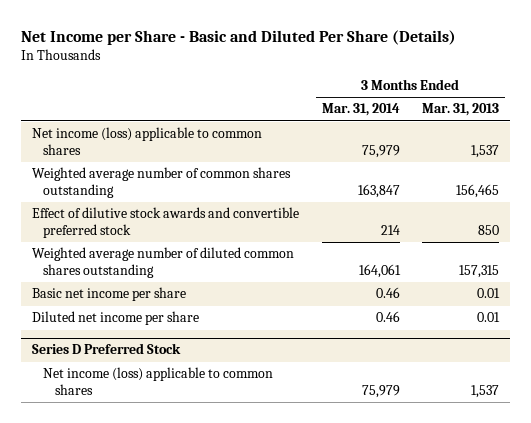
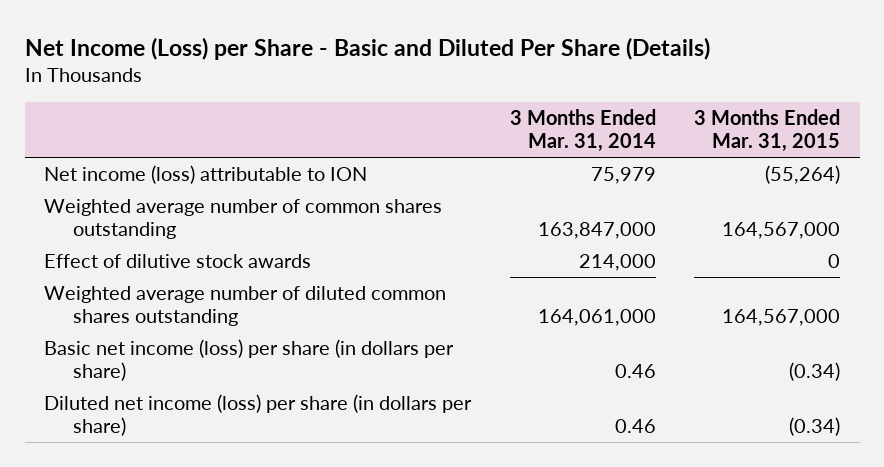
- Net Income per Share - Basic and Diluted Per Share (Details)
+ Net Income (Loss) per Share - Basic and Diluted Per Share (Details)
- | 3 Months Ended Mar. 31, 2014 | 3 Months Ended Mar. 31, 2013
+ | 3 Months Ended Mar. 31, 2014 | 3 Months Ended Mar. 31, 2015
- Net income (loss) applicable to common shares | 75,979 | 1,537
- Weighted average number of common shares outstanding | 163,847 | 156,465
- Effect of dilutive stock awards and convertible preferred stock | 214 | 850
- Weighted average number of diluted common shares outstanding | 164,061 | 157,315
- Basic net income per share | 0.46 | 0.01
- Diluted net income per share | 0.46 | 0.01
- Series D Preferred Stock
- Net income (loss) applicable to common shares | 75,979 | 1,537
+ Net income (loss) attributable to ION | 75,979 | (55,264)
+ Weighted average number of common shares outstanding | 163,847,000 | 164,567,000
+ Effect of dilutive stock awards | 214,000 | 0
+ Weighted average number of diluted common shares outstanding | 164,061,000 | 164,567,000
+ Basic net income (loss) per share (in dollars per share) | 0.46 | (0.34)
+ Diluted net income (loss) per share (in dollars per share) | 0.46 | (0.34)

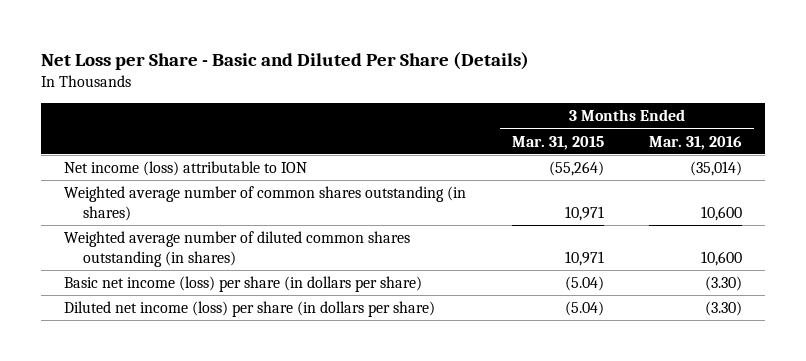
- Net Income (Loss) per Share - Basic and Diluted Per Share (Details)
+ Net Loss per Share - Basic and Diluted Per Share (Details)
- | 3 Months Ended Mar. 31, 2014 | 3 Months Ended Mar. 31, 2015
+ | 3 Months Ended Mar. 31, 2015 | 3 Months Ended Mar. 31, 2016
- Weighted average number of common shares outstanding | 163,847,000 | 164,567,000
- Effect of dilutive stock awards | 214,000 | 0
- Weighted average number of diluted common shares outstanding | 164,061,000 | 164,567,000
- Basic net income (loss) per share (in dollars per share) | 0.46 | (0.34)
- Diluted net income (loss) per share (in dollars per share) | 0.46 | (0.34)
+ Weighted average number of common shares outstanding (in shares) | 10,971 | 10,600
+ Weighted average number of diluted common shares outstanding (in shares) | 10,971 | 10,600
+ Basic net income (loss) per share (in dollars per share) | (5.04) | (3.30)
+ Diluted net income (loss) per share (in dollars per share) | (5.04) | (3.30)

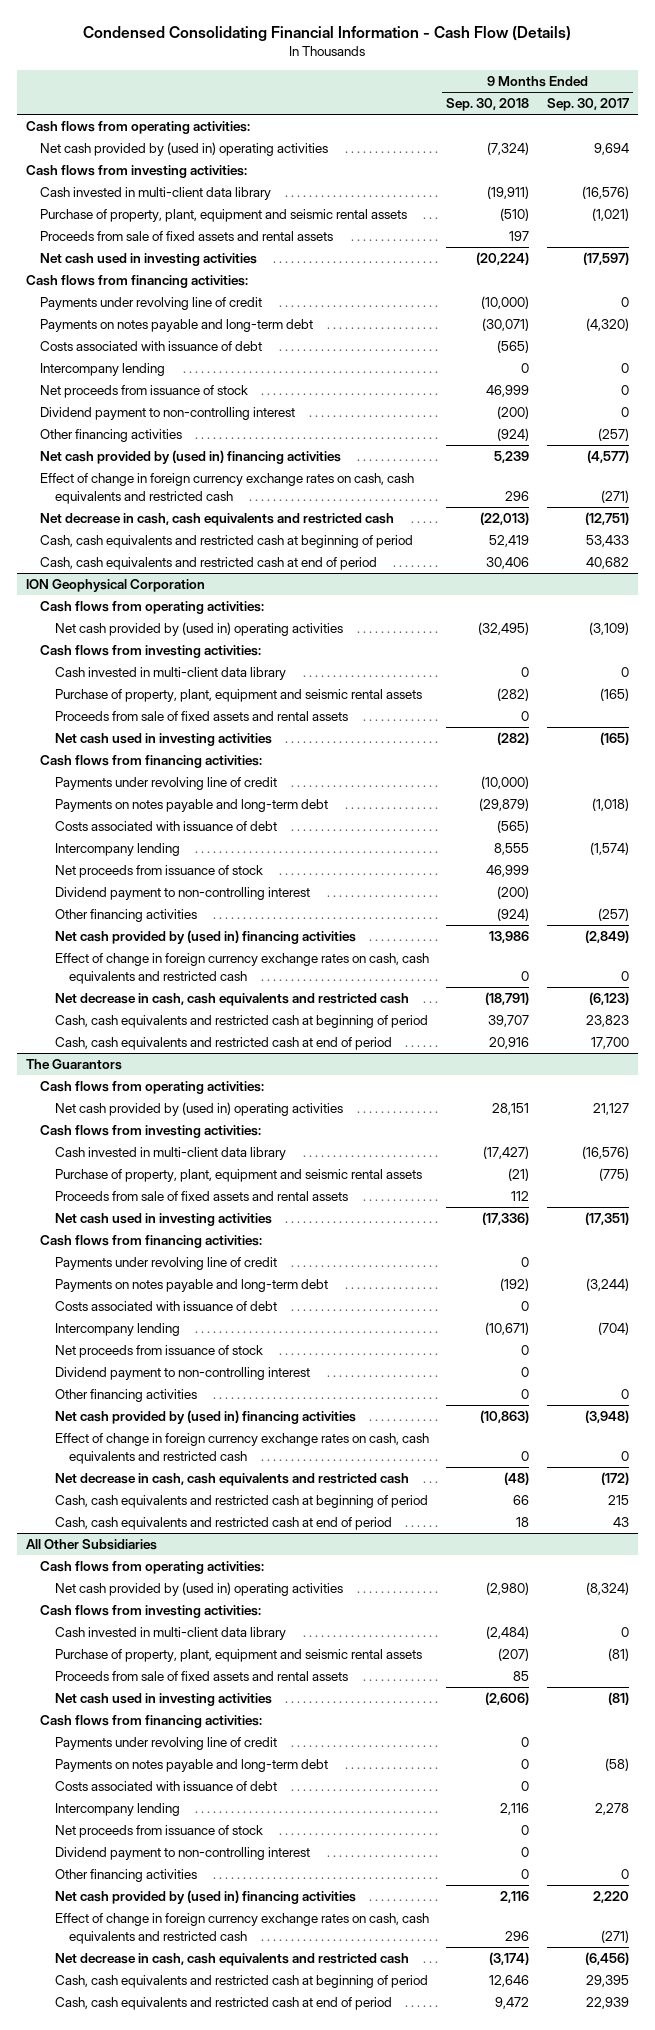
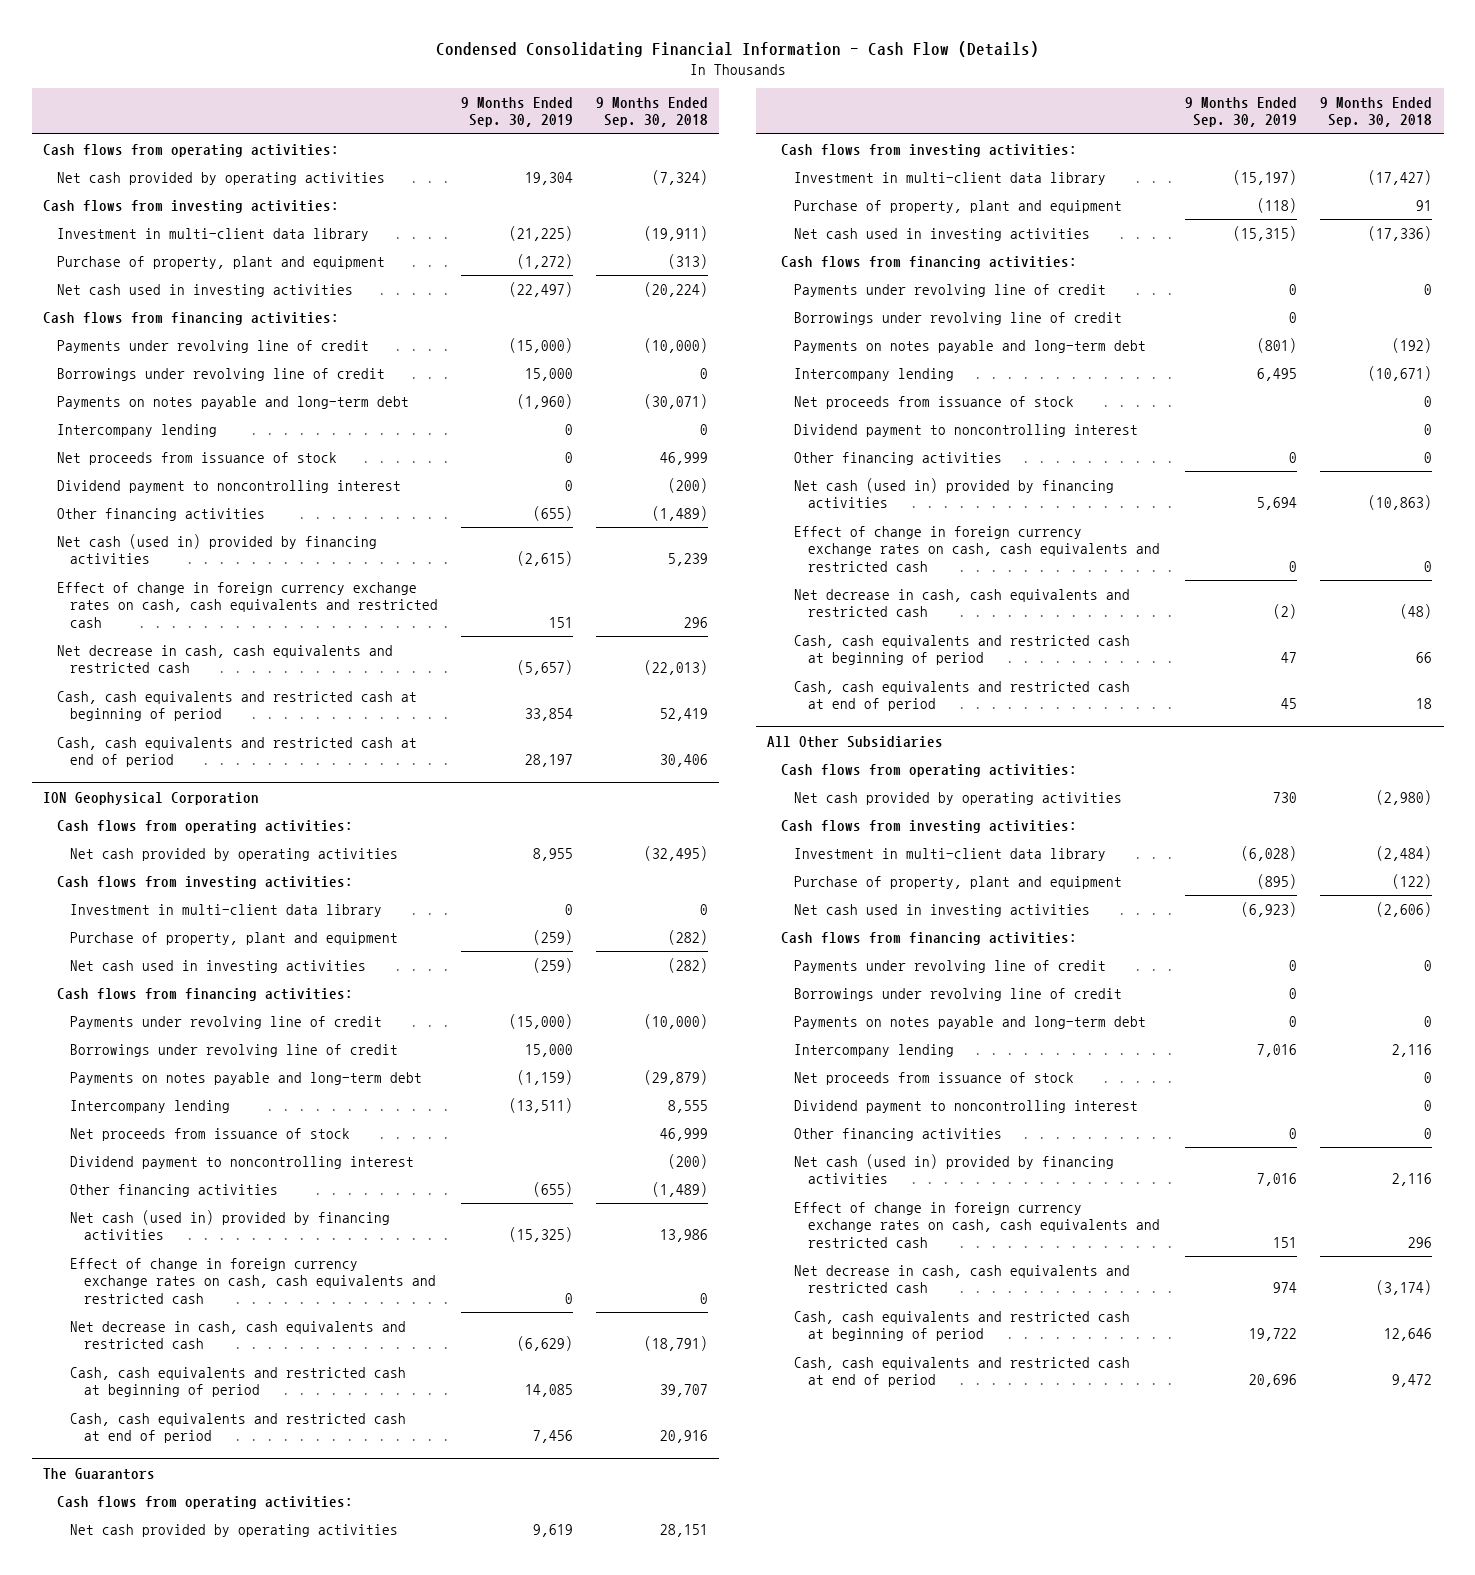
- | 9 Months Ended Sep. 30, 2018 | 9 Months Ended Sep. 30, 2017
+ | 9 Months Ended Sep. 30, 2019 | 9 Months Ended Sep. 30, 2018
- Net cash provided by (used in) operating activities | (7,324) | 9,694
+ Net cash provided by operating activities | 19,304 | (7,324)
- Cash invested in multi-client data library | (19,911) | (16,576)
- Purchase of property, plant, equipment and seismic rental assets | (510) | (1,021)
- Proceeds from sale of fixed assets and rental assets | 197 |
+ Investment in multi-client data library | (21,225) | (19,911)
+ Purchase of property, plant and equipment | (1,272) | (313)
+ Borrowings under revolving line of credit | 15,000 | 0
- Costs associated with issuance of debt | (565) |
- Dividend payment to non-controlling interest | (200) | 0
- Other financing activities | (924) | (257)
- Net cash provided by (used in) financing activities | 5,239 | (4,577)
+ Dividend payment to noncontrolling interest | 0 | (200)
+ Other financing activities | (655) | (1,489)
+ Net cash (used in) provided by financing activities | (2,615) | 5,239
@ ION Geophysical Corporation
- Net cash provided by (used in) operating activities | (32,495) | (3,109)
+ Net cash provided by operating activities | 8,955 | (32,495)
- Cash invested in multi-client data library | 0 | 0
- Purchase of property, plant, equipment and seismic rental assets | (282) | (165)
- Proceeds from sale of fixed assets and rental assets | 0 |
+ Investment in multi-client data library | 0 | 0
+ Purchase of property, plant and equipment | (259) | (282)
+ Borrowings under revolving line of credit | 15,000 |
- Costs associated with issuance of debt | (565) |
- Dividend payment to non-controlling interest | (200) |
- Other financing activities | (924) | (257)
- Net cash provided by (used in) financing activities | 13,986 | (2,849)
+ Dividend payment to noncontrolling interest | | (200)
+ Other financing activities | (655) | (1,489)
+ Net cash (used in) provided by financing activities | (15,325) | 13,986
@ The Guarantors
- Net cash provided by (used in) operating activities | 28,151 | 21,127
+ Net cash provided by operating activities | 9,619 | 28,151
- Cash invested in multi-client data library | (17,427) | (16,576)
- Purchase of property, plant, equipment and seismic rental assets | (21) | (775)
- Proceeds from sale of fixed assets and rental assets | 112 |
+ Investment in multi-client data library | (15,197) | (17,427)
+ Purchase of property, plant and equipment | (118) | 91
+ Borrowings under revolving line of credit | 0 |
- Costs associated with issuance of debt | 0 |
- Dividend payment to non-controlling interest | 0 |
+ Dividend payment to noncontrolling interest | | 0
- Net cash provided by (used in) financing activities | (10,863) | (3,948)
+ Net cash (used in) provided by financing activities | 5,694 | (10,863)
@ All Other Subsidiaries
- Net cash provided by (used in) operating activities | (2,980) | (8,324)
+ Net cash provided by operating activities | 730 | (2,980)
- Cash invested in multi-client data library | (2,484) | 0
- Purchase of property, plant, equipment and seismic rental assets | (207) | (81)
- Proceeds from sale of fixed assets and rental assets | 85 |
+ Investment in multi-client data library | (6,028) | (2,484)
+ Purchase of property, plant and equipment | (895) | (122)
+ Borrowings under revolving line of credit | 0 |
- Costs associated with issuance of debt | 0 |
- Dividend payment to non-controlling interest | 0 |
+ Dividend payment to noncontrolling interest | | 0
- Net cash provided by (used in) financing activities | 2,116 | 2,220
+ Net cash (used in) provided by financing activities | 7,016 | 2,116

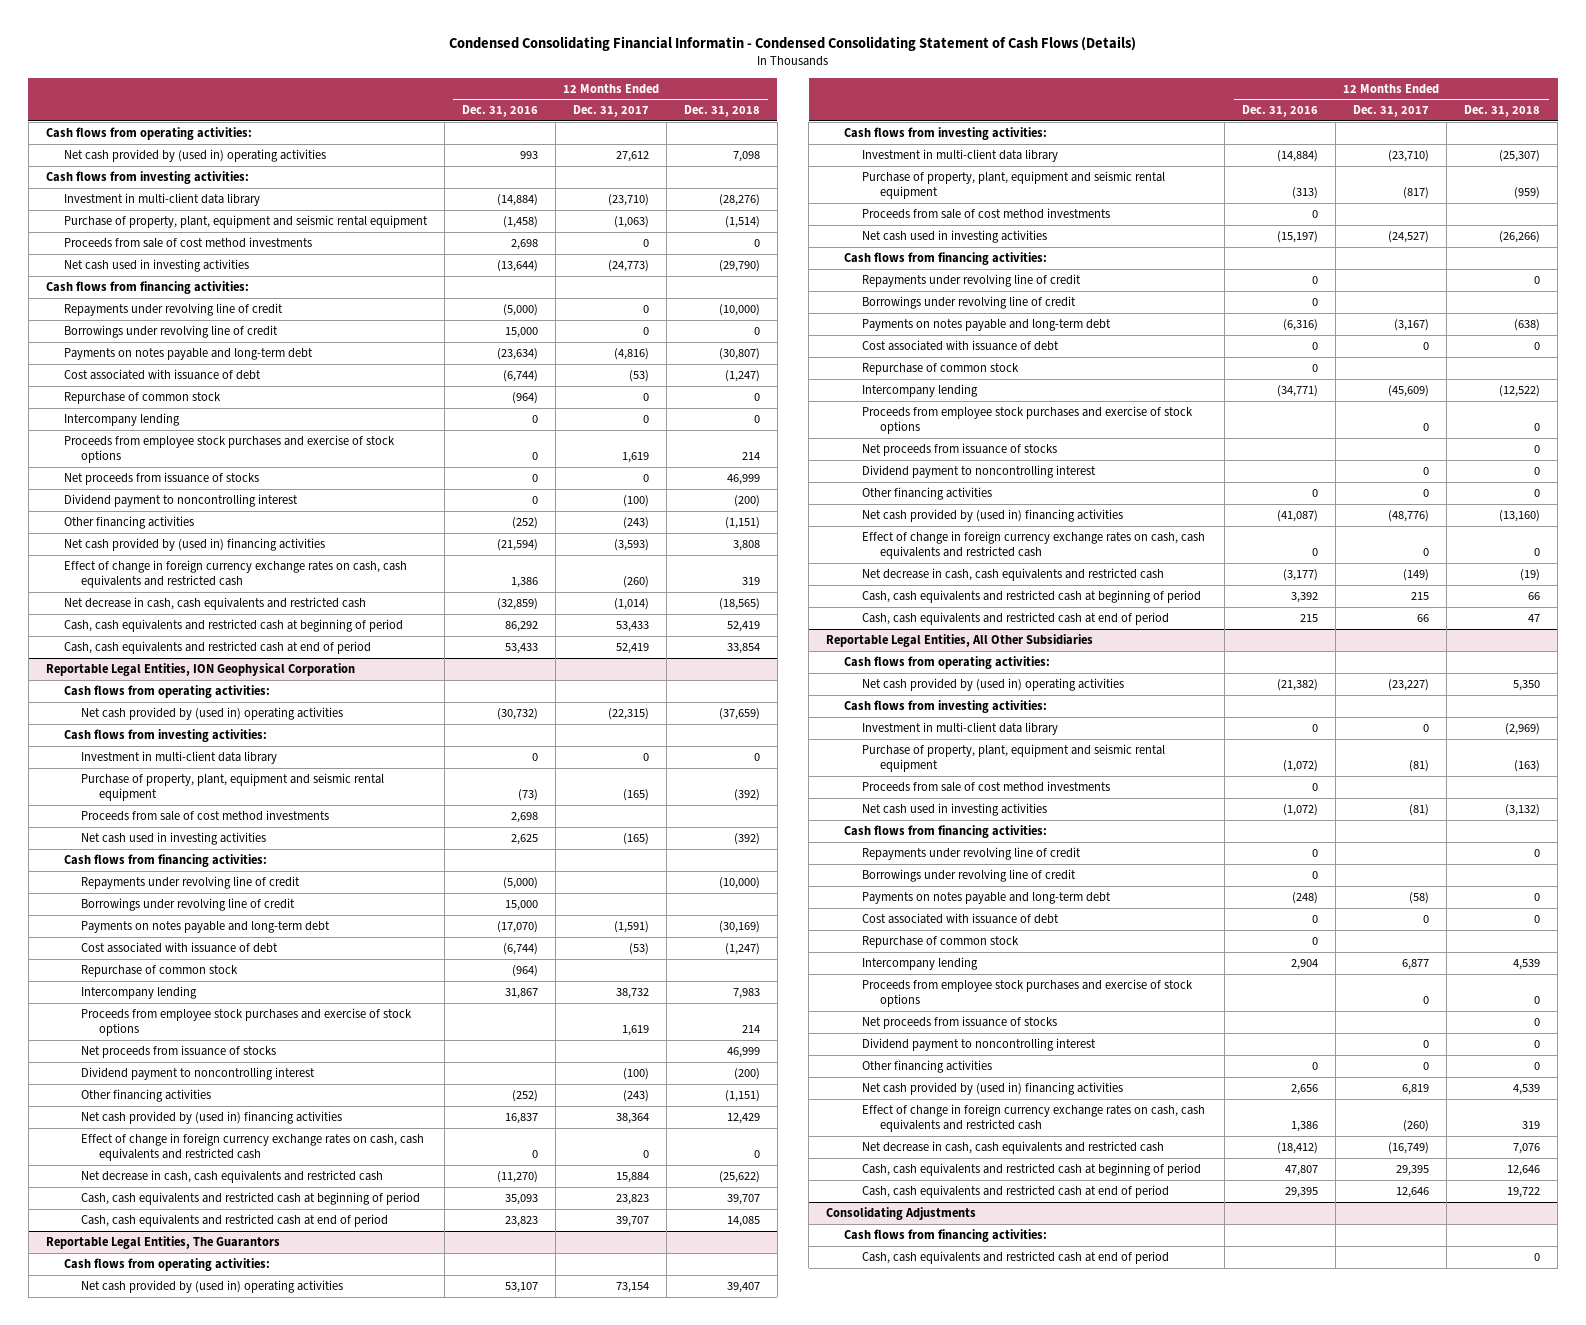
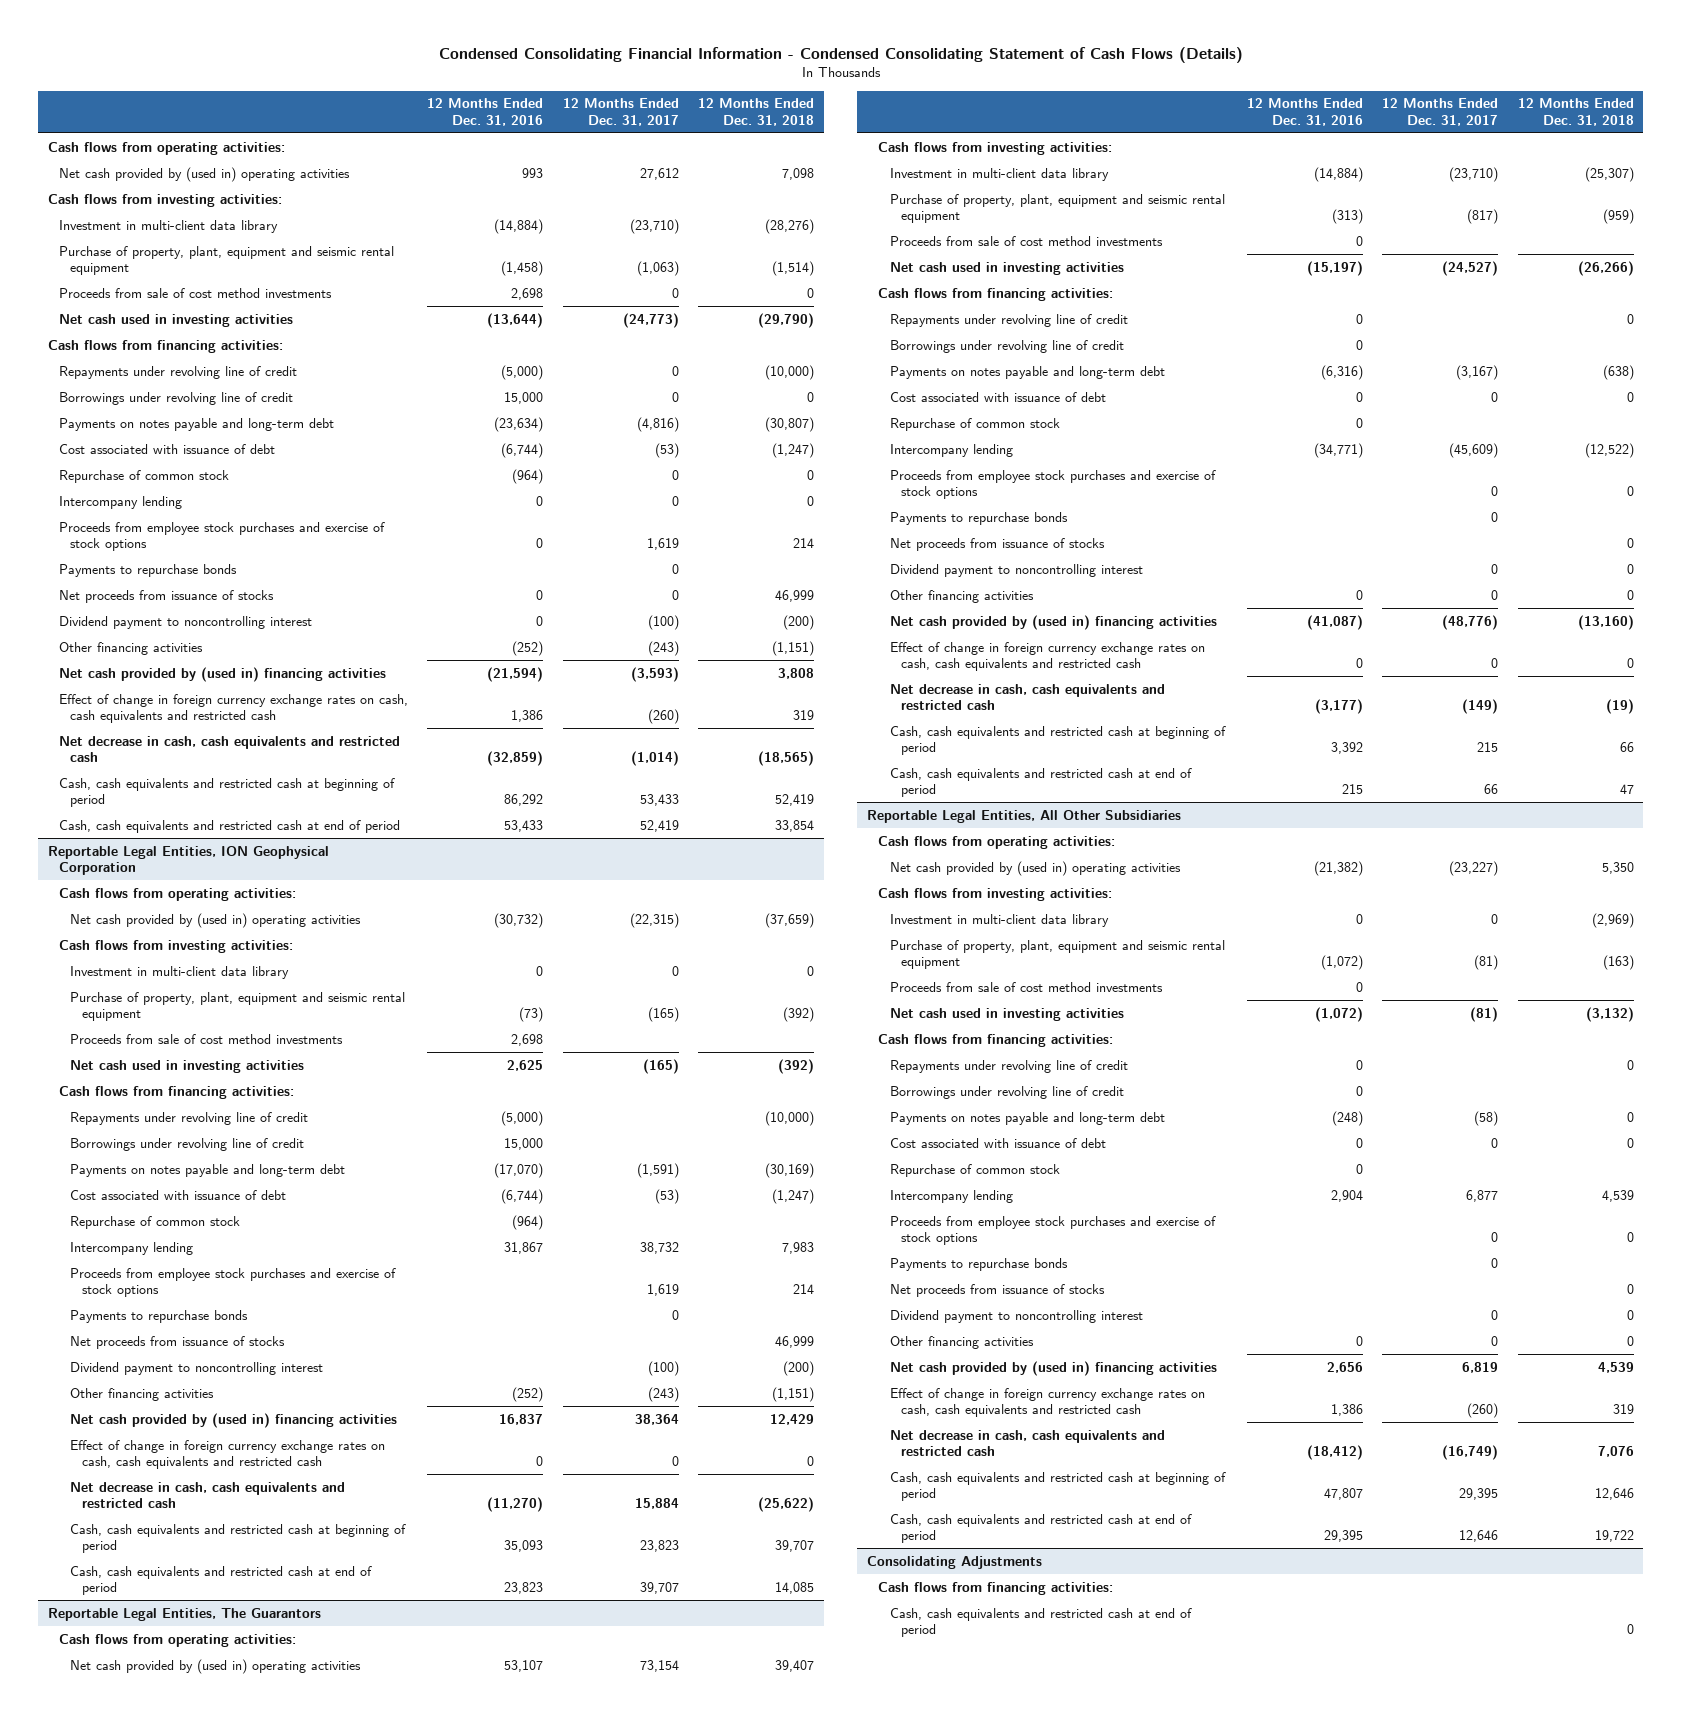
- Condensed Consolidating Financial Informatin - Condensed Consolidating Statement of Cash Flows (Details)
+ Condensed Consolidating Financial Information - Condensed Consolidating Statement of Cash Flows (Details)
+ Payments to repurchase bonds | | 0 |
@ Reportable Legal Entities, ION Geophysical Corporation
+ Payments to repurchase bonds | | 0 |
@ Reportable Legal Entities, The Guarantors
+ Payments to repurchase bonds | | 0 |
@ Reportable Legal Entities, All Other Subsidiaries
+ Payments to repurchase bonds | | 0 |

